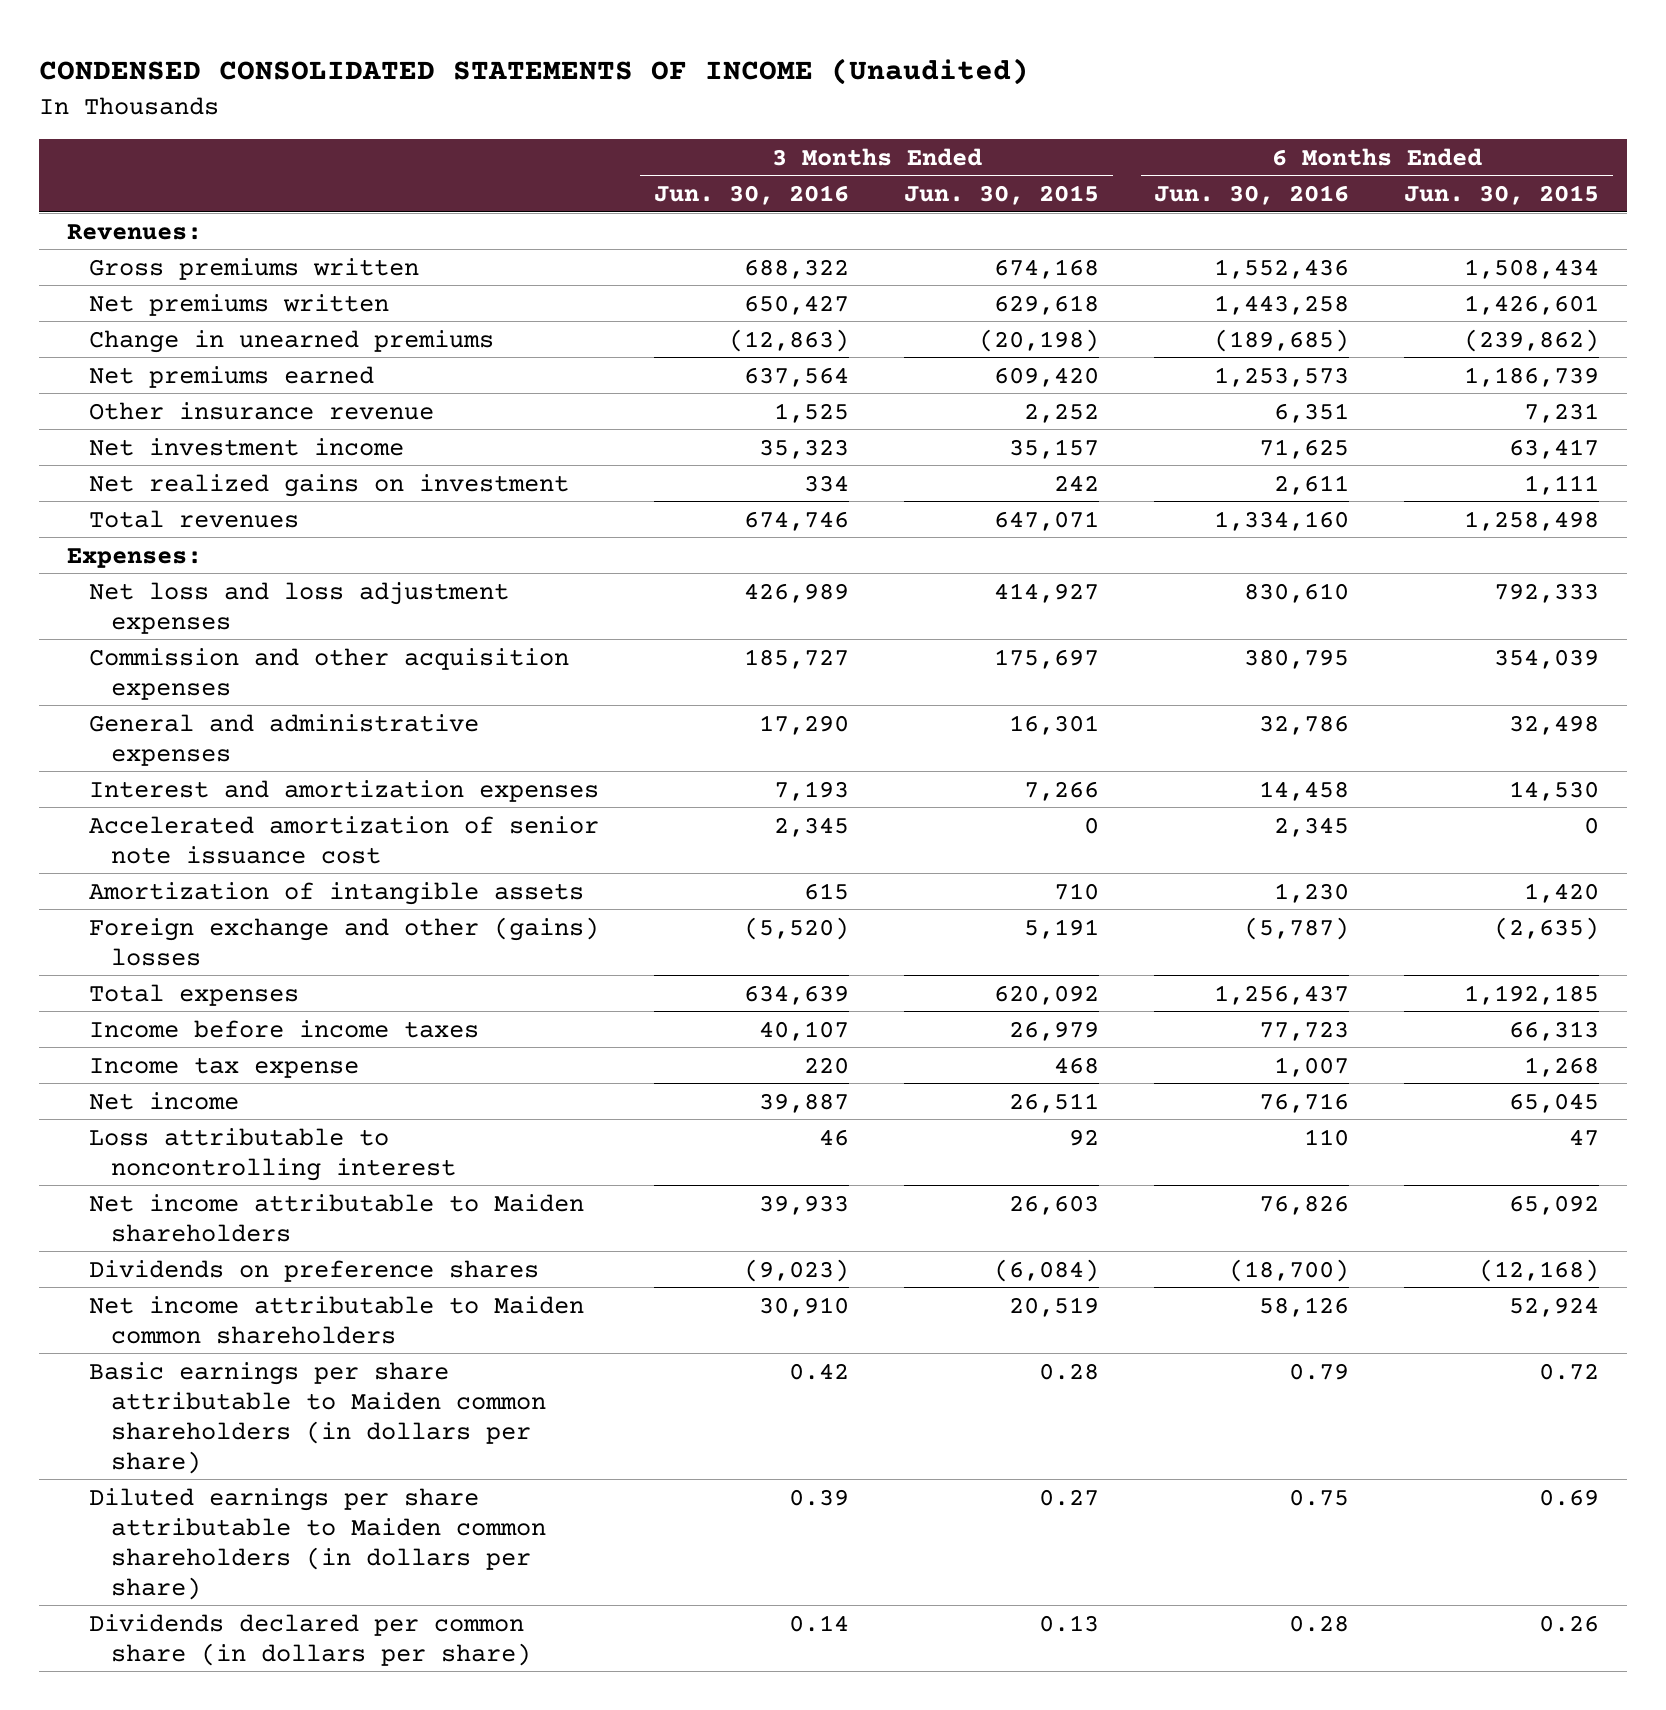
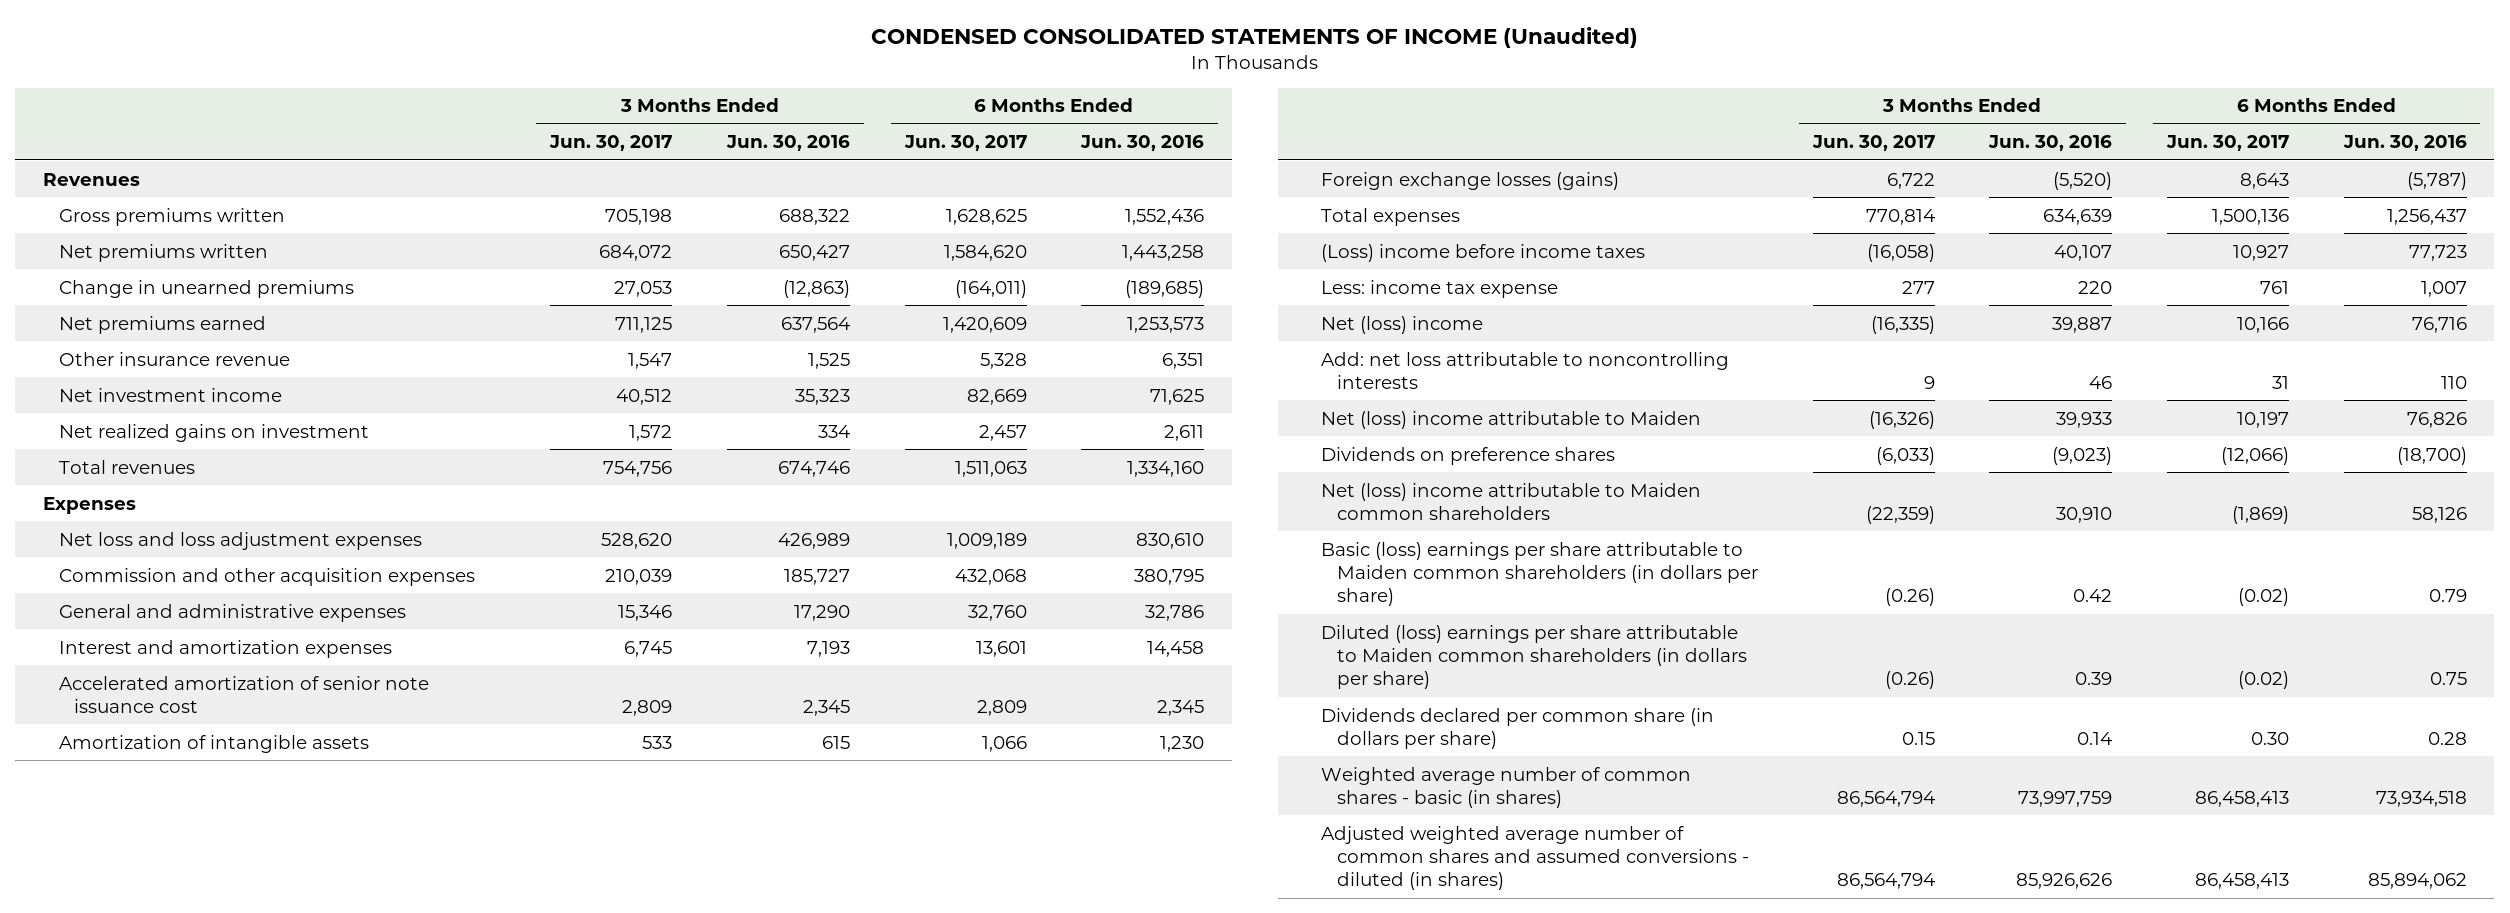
- | 3 Months Ended Jun. 30, 2016 | 3 Months Ended Jun. 30, 2015 | 6 Months Ended Jun. 30, 2016 | 6 Months Ended Jun. 30, 2015
+ | 3 Months Ended Jun. 30, 2017 | 3 Months Ended Jun. 30, 2016 | 6 Months Ended Jun. 30, 2017 | 6 Months Ended Jun. 30, 2016
- Revenues:
+ Revenues
- Expenses:
+ Expenses
- Foreign exchange and other (gains) losses | (5,520) | 5,191 | (5,787) | (2,635)
+ Foreign exchange losses (gains) | 6,722 | (5,520) | 8,643 | (5,787)
- Income before income taxes | 40,107 | 26,979 | 77,723 | 66,313
- Income tax expense | 220 | 468 | 1,007 | 1,268
- Net income | 39,887 | 26,511 | 76,716 | 65,045
- Loss attributable to noncontrolling interest | 46 | 92 | 110 | 47
- Net income attributable to Maiden shareholders | 39,933 | 26,603 | 76,826 | 65,092
+ (Loss) income before income taxes | (16,058) | 40,107 | 10,927 | 77,723
+ Less: income tax expense | 277 | 220 | 761 | 1,007
+ Net (loss) income | (16,335) | 39,887 | 10,166 | 76,716
+ Add: net loss attributable to noncontrolling interests | 9 | 46 | 31 | 110
+ Net (loss) income attributable to Maiden | (16,326) | 39,933 | 10,197 | 76,826
- Net income attributable to Maiden common shareholders | 30,910 | 20,519 | 58,126 | 52,924
- Basic earnings per share attributable to Maiden common shareholders (in dollars per share) | 0.42 | 0.28 | 0.79 | 0.72
- Diluted earnings per share attributable to Maiden common shareholders (in dollars per share) | 0.39 | 0.27 | 0.75 | 0.69
+ Net (loss) income attributable to Maiden common shareholders | (22,359) | 30,910 | (1,869) | 58,126
+ Basic (loss) earnings per share attributable to Maiden common shareholders (in dollars per share) | (0.26) | 0.42 | (0.02) | 0.79
+ Diluted (loss) earnings per share attributable to Maiden common shareholders (in dollars per share) | (0.26) | 0.39 | (0.02) | 0.75
+ Weighted average number of common shares - basic (in shares) | 86,564,794 | 73,997,759 | 86,458,413 | 73,934,518
+ Adjusted weighted average number of common shares and assumed conversions - diluted (in shares) | 86,564,794 | 85,926,626 | 86,458,413 | 85,894,062

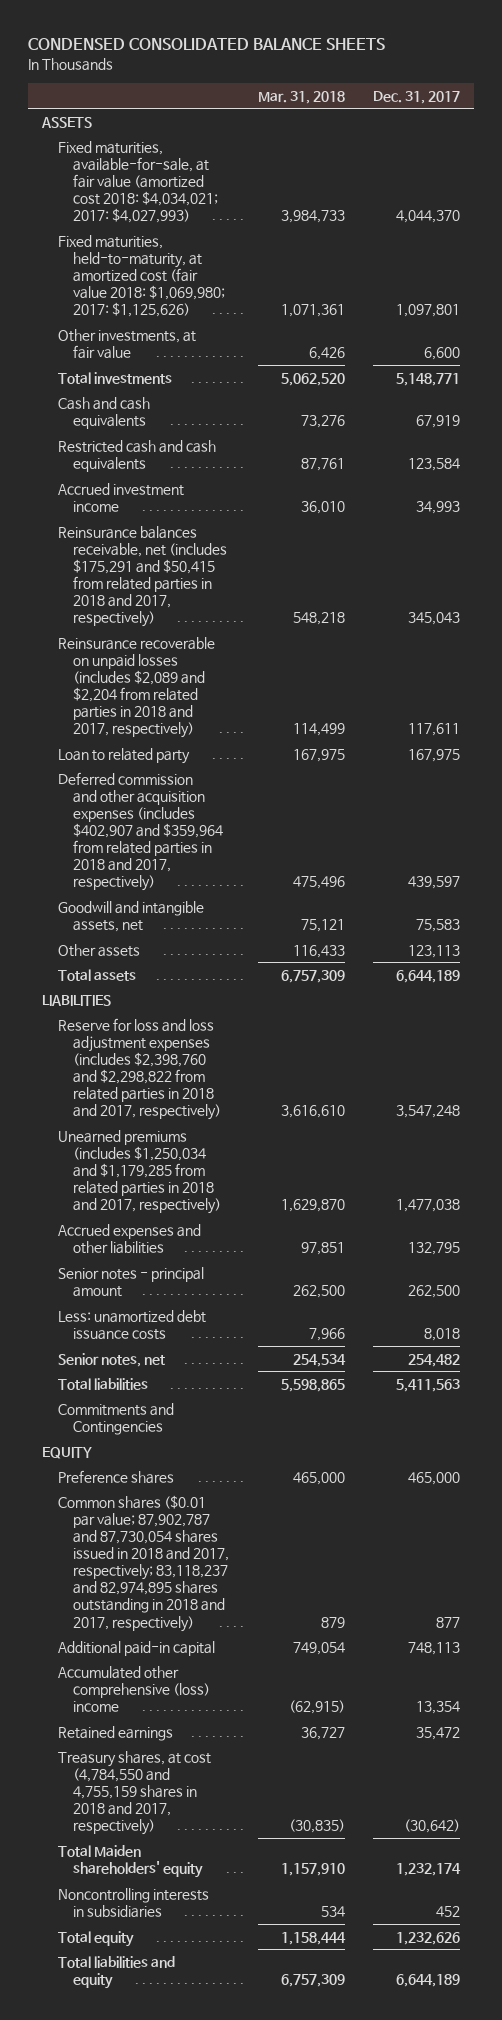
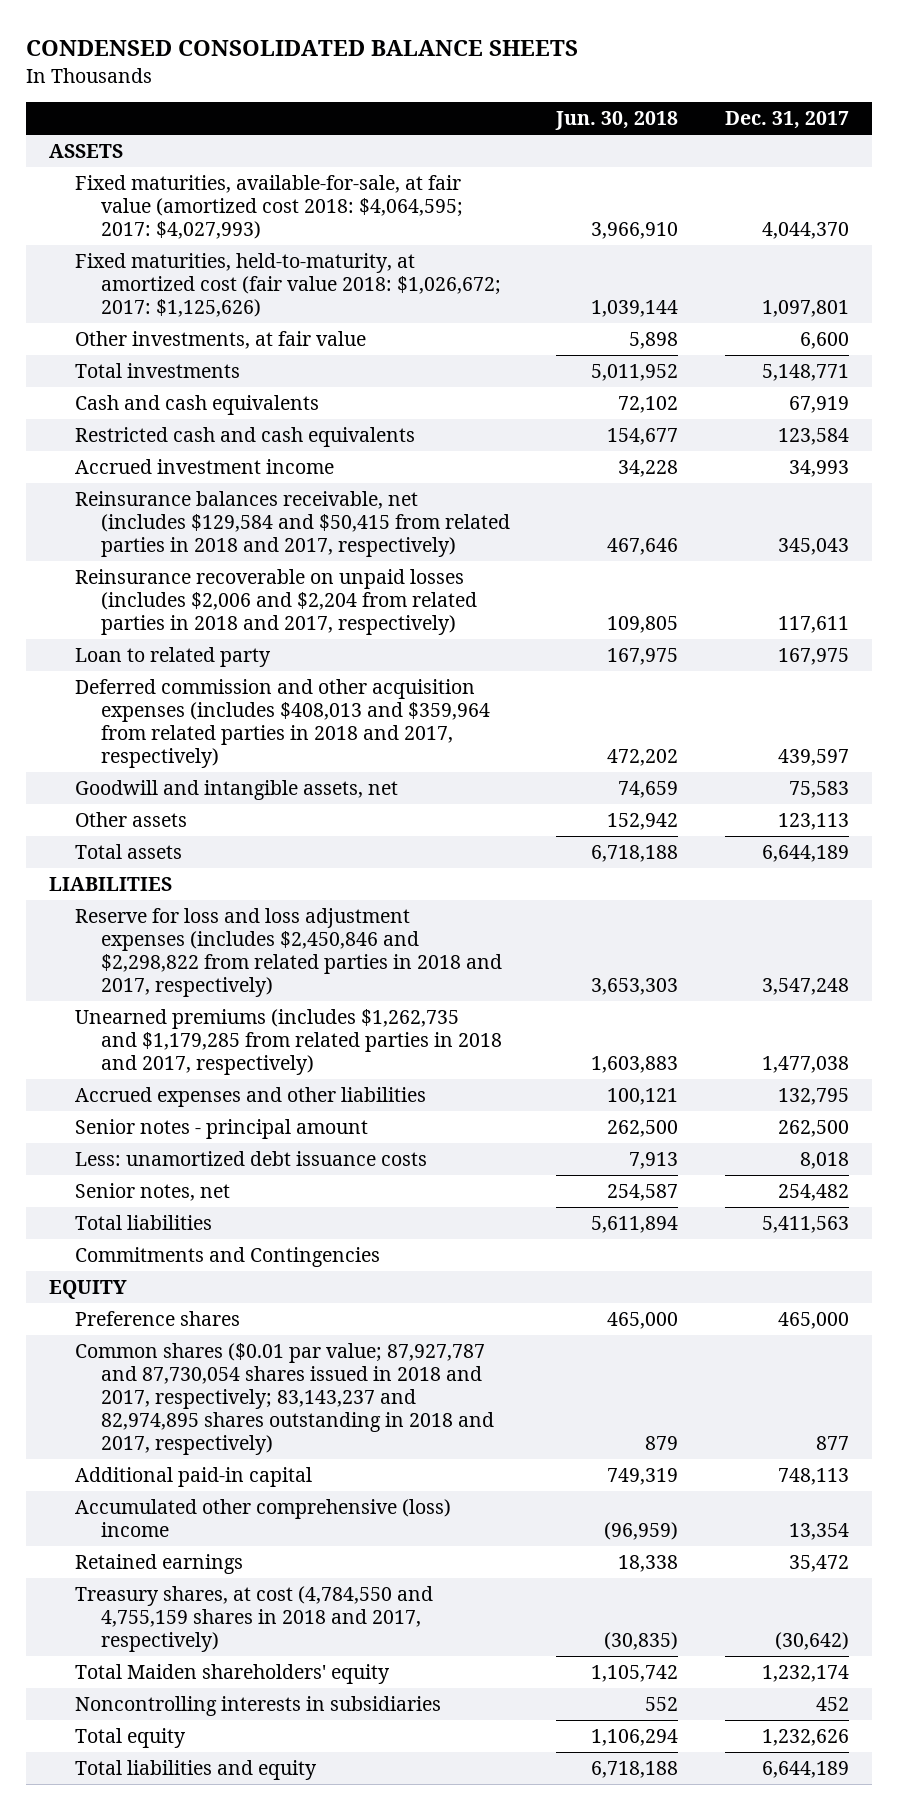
- | Mar. 31, 2018 | Dec. 31, 2017
+ | Jun. 30, 2018 | Dec. 31, 2017
- Fixed maturities, available-for-sale, at fair value (amortized cost 2018: $4,034,021; 2017: $4,027,993) | 3,984,733 | 4,044,370
- Fixed maturities, held-to-maturity, at amortized cost (fair value 2018: $1,069,980; 2017: $1,125,626) | 1,071,361 | 1,097,801
+ Fixed maturities, available-for-sale, at fair value (amortized cost 2018: $4,064,595; 2017: $4,027,993) | 3,966,910 | 4,044,370
+ Fixed maturities, held-to-maturity, at amortized cost (fair value 2018: $1,026,672; 2017: $1,125,626) | 1,039,144 | 1,097,801
- Reinsurance balances receivable, net (includes $175,291 and $50,415 from related parties in 2018 and 2017, respectively) | 548,218 | 345,043
- Reinsurance recoverable on unpaid losses (includes $2,089 and $2,204 from related parties in 2018 and 2017, respectively) | 114,499 | 117,611
+ Reinsurance balances receivable, net (includes $129,584 and $50,415 from related parties in 2018 and 2017, respectively) | 467,646 | 345,043
+ Reinsurance recoverable on unpaid losses (includes $2,006 and $2,204 from related parties in 2018 and 2017, respectively) | 109,805 | 117,611
- Deferred commission and other acquisition expenses (includes $402,907 and $359,964 from related parties in 2018 and 2017, respectively) | 475,496 | 439,597
+ Deferred commission and other acquisition expenses (includes $408,013 and $359,964 from related parties in 2018 and 2017, respectively) | 472,202 | 439,597
- Reserve for loss and loss adjustment expenses (includes $2,398,760 and $2,298,822 from related parties in 2018 and 2017, respectively) | 3,616,610 | 3,547,248
- Unearned premiums (includes $1,250,034 and $1,179,285 from related parties in 2018 and 2017, respectively) | 1,629,870 | 1,477,038
+ Reserve for loss and loss adjustment expenses (includes $2,450,846 and $2,298,822 from related parties in 2018 and 2017, respectively) | 3,653,303 | 3,547,248
+ Unearned premiums (includes $1,262,735 and $1,179,285 from related parties in 2018 and 2017, respectively) | 1,603,883 | 1,477,038
- Common shares ($0.01 par value; 87,902,787 and 87,730,054 shares issued in 2018 and 2017, respectively; 83,118,237 and 82,974,895 shares outstanding in 2018 and 2017, respectively) | 879 | 877
+ Common shares ($0.01 par value; 87,927,787 and 87,730,054 shares issued in 2018 and 2017, respectively; 83,143,237 and 82,974,895 shares outstanding in 2018 and 2017, respectively) | 879 | 877

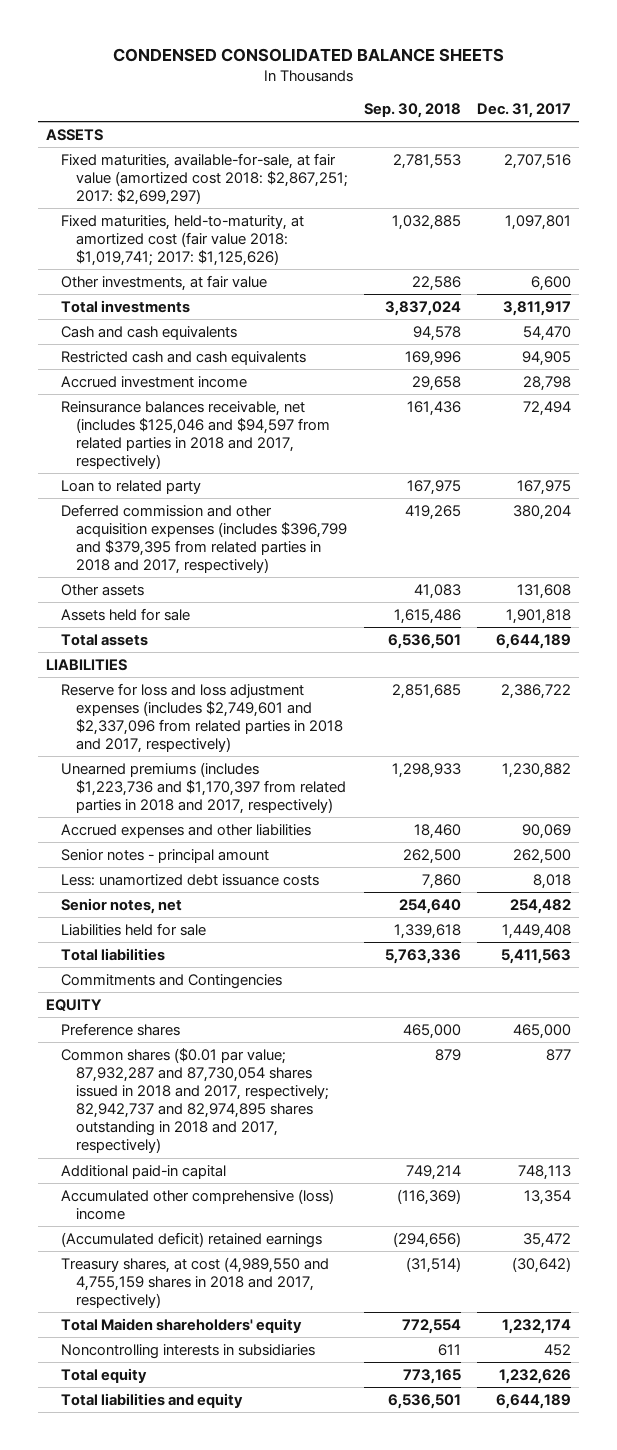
- | Jun. 30, 2018 | Dec. 31, 2017
+ | Sep. 30, 2018 | Dec. 31, 2017
- Fixed maturities, available-for-sale, at fair value (amortized cost 2018: $4,064,595; 2017: $4,027,993) | 3,966,910 | 4,044,370
- Fixed maturities, held-to-maturity, at amortized cost (fair value 2018: $1,026,672; 2017: $1,125,626) | 1,039,144 | 1,097,801
+ Fixed maturities, available-for-sale, at fair value (amortized cost 2018: $2,867,251; 2017: $2,699,297) | 2,781,553 | 2,707,516
+ Fixed maturities, held-to-maturity, at amortized cost (fair value 2018: $1,019,741; 2017: $1,125,626) | 1,032,885 | 1,097,801
- Total investments | 5,011,952 | 5,148,771
- Cash and cash equivalents | 72,102 | 67,919
- Restricted cash and cash equivalents | 154,677 | 123,584
- Accrued investment income | 34,228 | 34,993
- Reinsurance balances receivable, net (includes $129,584 and $50,415 from related parties in 2018 and 2017, respectively) | 467,646 | 345,043
- Reinsurance recoverable on unpaid losses (includes $2,006 and $2,204 from related parties in 2018 and 2017, respectively) | 109,805 | 117,611
+ Total investments | 3,837,024 | 3,811,917
+ Cash and cash equivalents | 94,578 | 54,470
+ Restricted cash and cash equivalents | 169,996 | 94,905
+ Accrued investment income | 29,658 | 28,798
+ Reinsurance balances receivable, net (includes $125,046 and $94,597 from related parties in 2018 and 2017, respectively) | 161,436 | 72,494
- Deferred commission and other acquisition expenses (includes $408,013 and $359,964 from related parties in 2018 and 2017, respectively) | 472,202 | 439,597
- Goodwill and intangible assets, net | 74,659 | 75,583
- Other assets | 152,942 | 123,113
+ Deferred commission and other acquisition expenses (includes $396,799 and $379,395 from related parties in 2018 and 2017, respectively) | 419,265 | 380,204
+ Other assets | 41,083 | 131,608
+ Assets held for sale | 1,615,486 | 1,901,818
- Reserve for loss and loss adjustment expenses (includes $2,450,846 and $2,298,822 from related parties in 2018 and 2017, respectively) | 3,653,303 | 3,547,248
- Unearned premiums (includes $1,262,735 and $1,179,285 from related parties in 2018 and 2017, respectively) | 1,603,883 | 1,477,038
- Accrued expenses and other liabilities | 100,121 | 132,795
+ Reserve for loss and loss adjustment expenses (includes $2,749,601 and $2,337,096 from related parties in 2018 and 2017, respectively) | 2,851,685 | 2,386,722
+ Unearned premiums (includes $1,223,736 and $1,170,397 from related parties in 2018 and 2017, respectively) | 1,298,933 | 1,230,882
+ Accrued expenses and other liabilities | 18,460 | 90,069
+ Liabilities held for sale | 1,339,618 | 1,449,408
- Common shares ($0.01 par value; 87,927,787 and 87,730,054 shares issued in 2018 and 2017, respectively; 83,143,237 and 82,974,895 shares outstanding in 2018 and 2017, respectively) | 879 | 877
+ Common shares ($0.01 par value; 87,932,287 and 87,730,054 shares issued in 2018 and 2017, respectively; 82,942,737 and 82,974,895 shares outstanding in 2018 and 2017, respectively) | 879 | 877
- Retained earnings | 18,338 | 35,472
- Treasury shares, at cost (4,784,550 and 4,755,159 shares in 2018 and 2017, respectively) | (30,835) | (30,642)
+ (Accumulated deficit) retained earnings | (294,656) | 35,472
+ Treasury shares, at cost (4,989,550 and 4,755,159 shares in 2018 and 2017, respectively) | (31,514) | (30,642)

